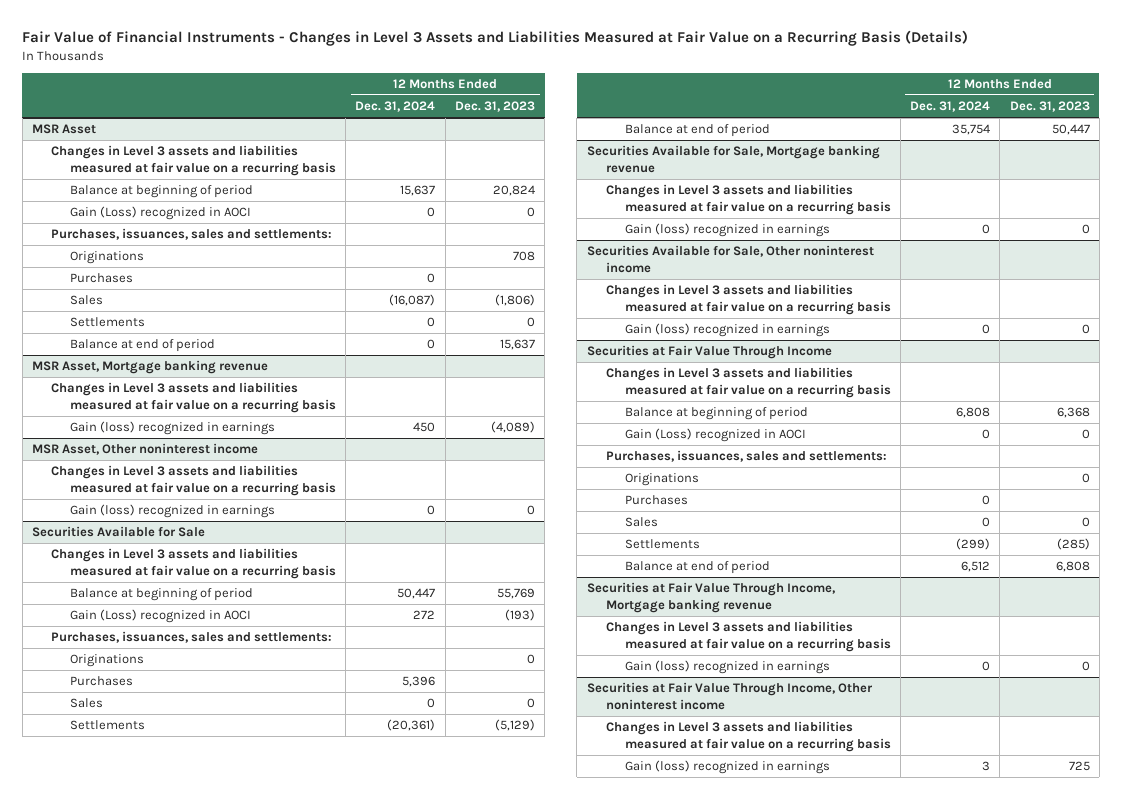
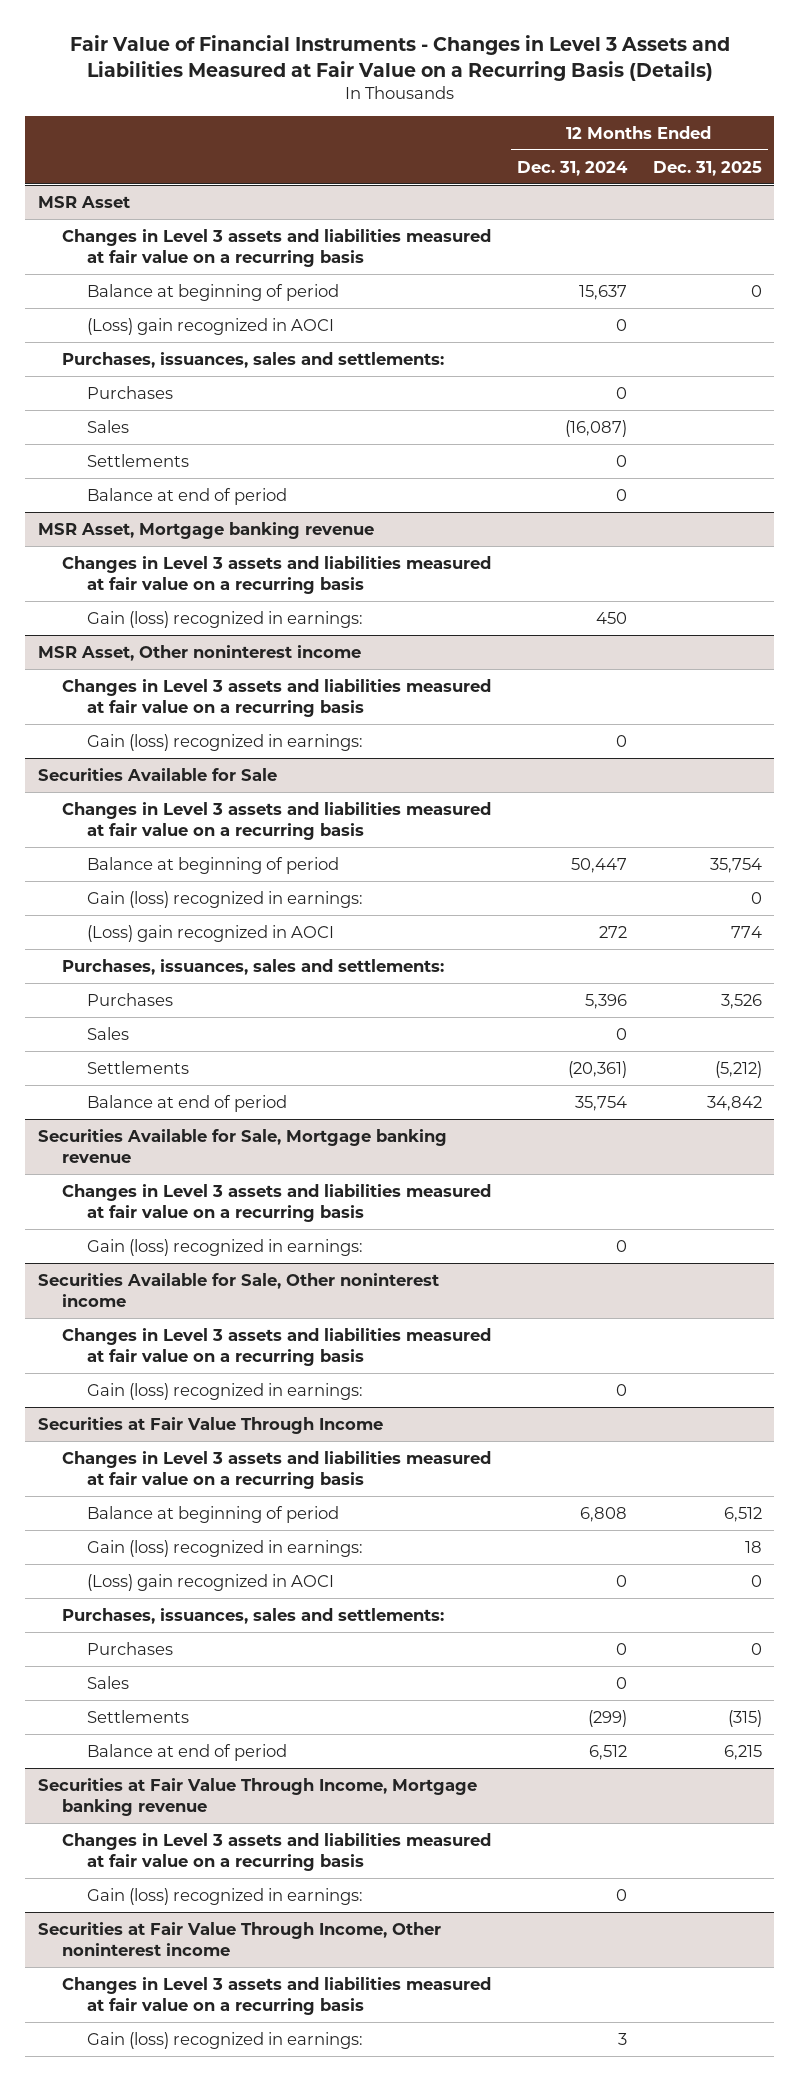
- | 12 Months Ended Dec. 31, 2024 | 12 Months Ended Dec. 31, 2023
+ | 12 Months Ended Dec. 31, 2024 | 12 Months Ended Dec. 31, 2025
@ MSR Asset
- Gain (Loss) recognized in AOCI | 0 | 0
+ (Loss) gain recognized in AOCI | 0 |
- Originations | | 708
@ MSR Asset, Mortgage banking revenue
- Gain (loss) recognized in earnings | 450 | (4,089)
+ Gain (loss) recognized in earnings: | 450 |
@ MSR Asset, Other noninterest income
- Gain (loss) recognized in earnings | 0 | 0
+ Gain (loss) recognized in earnings: | 0 |
@ Securities Available for Sale
- Gain (Loss) recognized in AOCI | 272 | (193)
+ Gain (loss) recognized in earnings: | | 0
+ (Loss) gain recognized in AOCI | 272 | 774
- Originations | | 0
@ Securities Available for Sale, Mortgage banking revenue
- Gain (loss) recognized in earnings | 0 | 0
+ Gain (loss) recognized in earnings: | 0 |
@ Securities Available for Sale, Other noninterest income
- Gain (loss) recognized in earnings | 0 | 0
+ Gain (loss) recognized in earnings: | 0 |
@ Securities at Fair Value Through Income
- Gain (Loss) recognized in AOCI | 0 | 0
+ Gain (loss) recognized in earnings: | | 18
+ (Loss) gain recognized in AOCI | 0 | 0
- Originations | | 0
@ Securities at Fair Value Through Income, Mortgage banking revenue
- Gain (loss) recognized in earnings | 0 | 0
+ Gain (loss) recognized in earnings: | 0 |
@ Securities at Fair Value Through Income, Other noninterest income
- Gain (loss) recognized in earnings | 3 | 725
+ Gain (loss) recognized in earnings: | 3 |

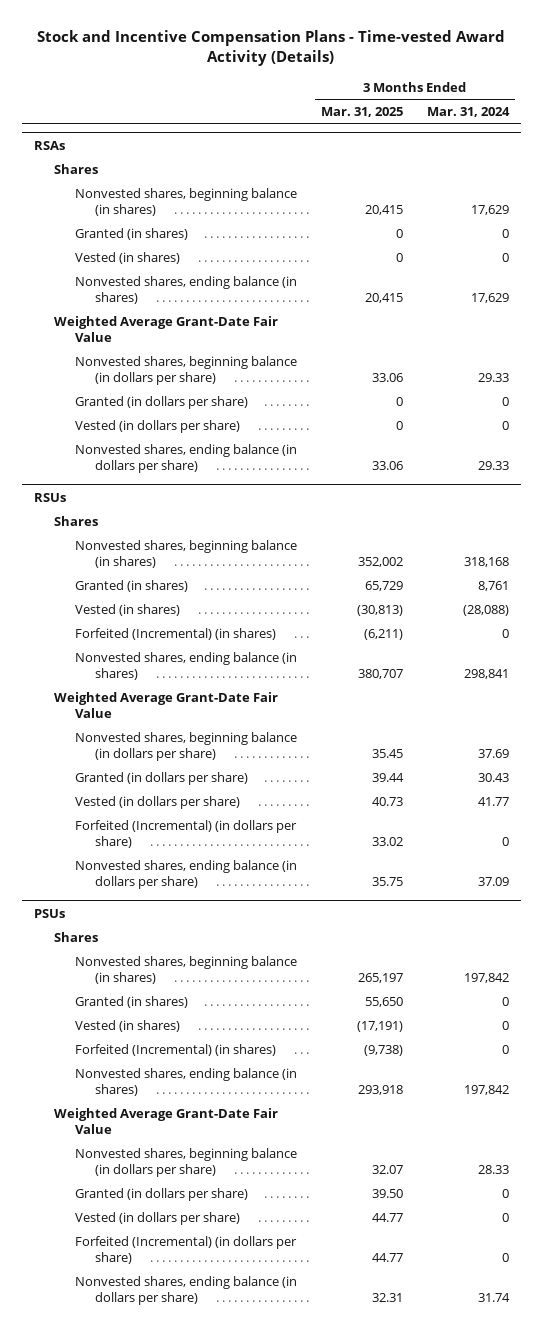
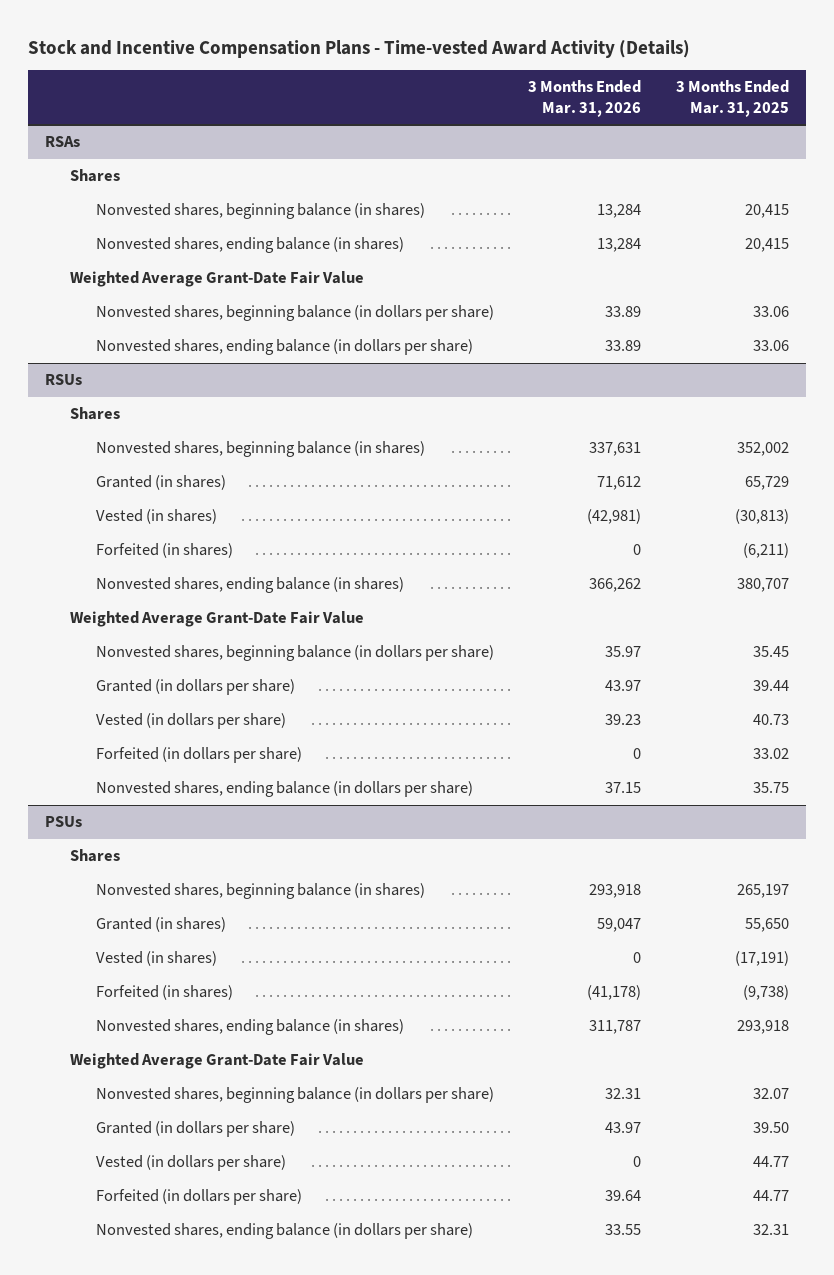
- | 3 Months Ended Mar. 31, 2025 | 3 Months Ended Mar. 31, 2024
+ | 3 Months Ended Mar. 31, 2026 | 3 Months Ended Mar. 31, 2025
@ RSAs
- Granted (in shares) | 0 | 0
- Vested (in shares) | 0 | 0
- Granted (in dollars per share) | 0 | 0
- Vested (in dollars per share) | 0 | 0
@ RSUs
- Forfeited (Incremental) (in shares) | (6,211) | 0
+ Forfeited (in shares) | 0 | (6,211)
- Forfeited (Incremental) (in dollars per share) | 33.02 | 0
+ Forfeited (in dollars per share) | 0 | 33.02
@ PSUs
- Forfeited (Incremental) (in shares) | (9,738) | 0
+ Forfeited (in shares) | (41,178) | (9,738)
- Forfeited (Incremental) (in dollars per share) | 44.77 | 0
+ Forfeited (in dollars per share) | 39.64 | 44.77

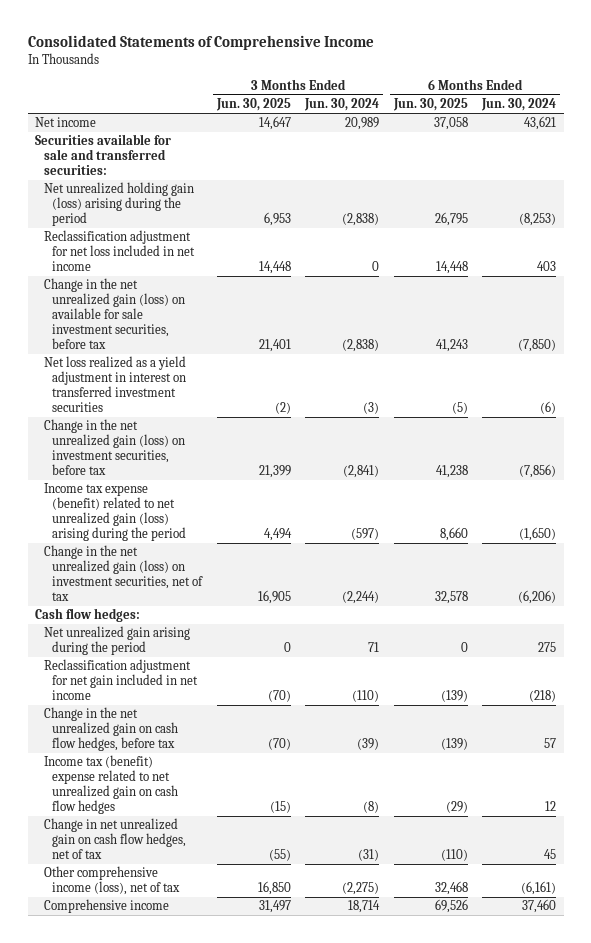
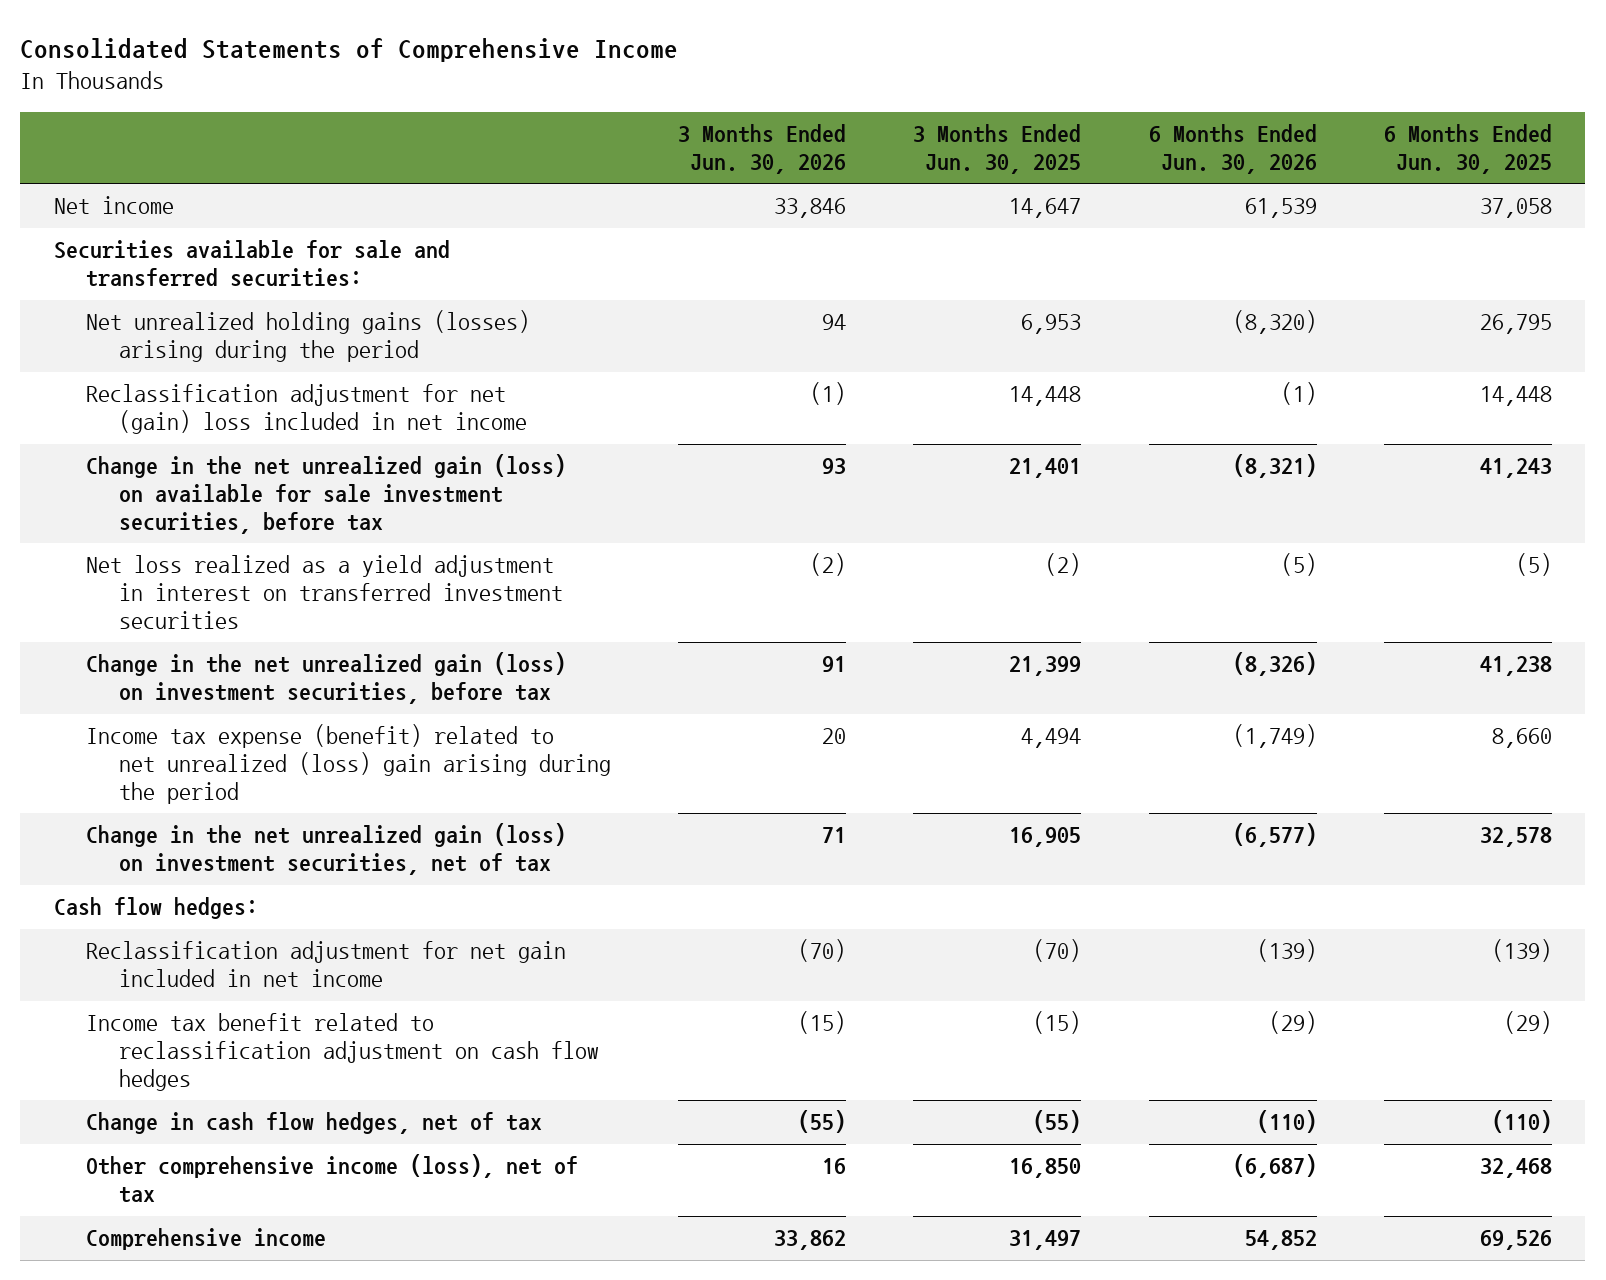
- | 3 Months Ended Jun. 30, 2025 | 3 Months Ended Jun. 30, 2024 | 6 Months Ended Jun. 30, 2025 | 6 Months Ended Jun. 30, 2024
+ | 3 Months Ended Jun. 30, 2026 | 3 Months Ended Jun. 30, 2025 | 6 Months Ended Jun. 30, 2026 | 6 Months Ended Jun. 30, 2025
- Net unrealized holding gain (loss) arising during the period | 6,953 | (2,838) | 26,795 | (8,253)
- Reclassification adjustment for net loss included in net income | 14,448 | 0 | 14,448 | 403
+ Net unrealized holding gains (losses) arising during the period | 94 | 6,953 | (8,320) | 26,795
+ Reclassification adjustment for net (gain) loss included in net income | (1) | 14,448 | (1) | 14,448
- Income tax expense (benefit) related to net unrealized gain (loss) arising during the period | 4,494 | (597) | 8,660 | (1,650)
+ Income tax expense (benefit) related to net unrealized (loss) gain arising during the period | 20 | 4,494 | (1,749) | 8,660
- Net unrealized gain arising during the period | 0 | 71 | 0 | 275
- Change in the net unrealized gain on cash flow hedges, before tax | (70) | (39) | (139) | 57
- Income tax (benefit) expense related to net unrealized gain on cash flow hedges | (15) | (8) | (29) | 12
- Change in net unrealized gain on cash flow hedges, net of tax | (55) | (31) | (110) | 45
+ Income tax benefit related to reclassification adjustment on cash flow hedges | (15) | (15) | (29) | (29)
+ Change in cash flow hedges, net of tax | (55) | (55) | (110) | (110)

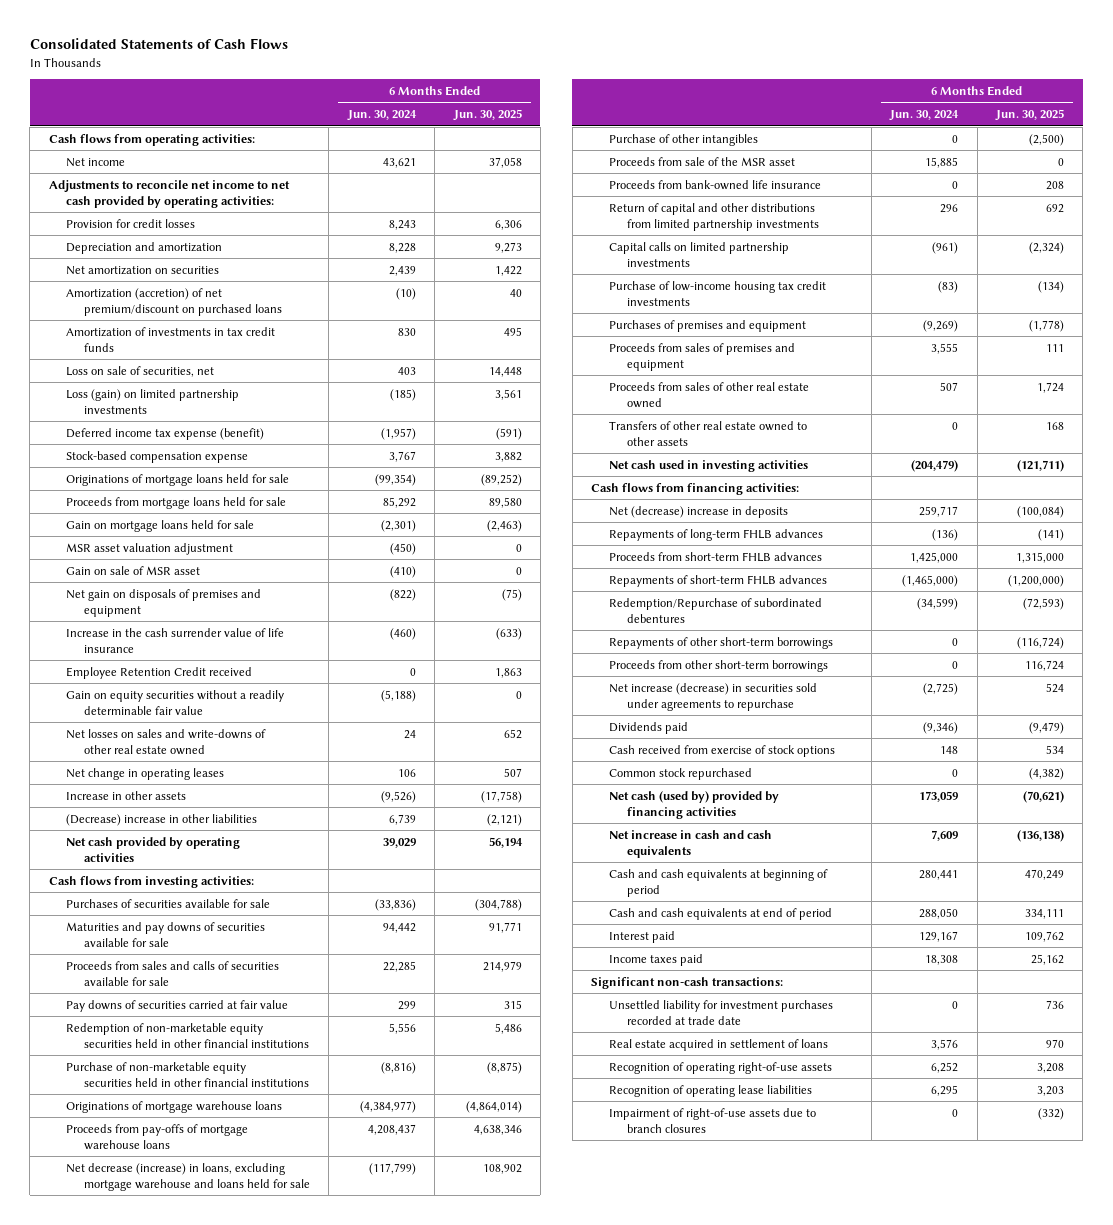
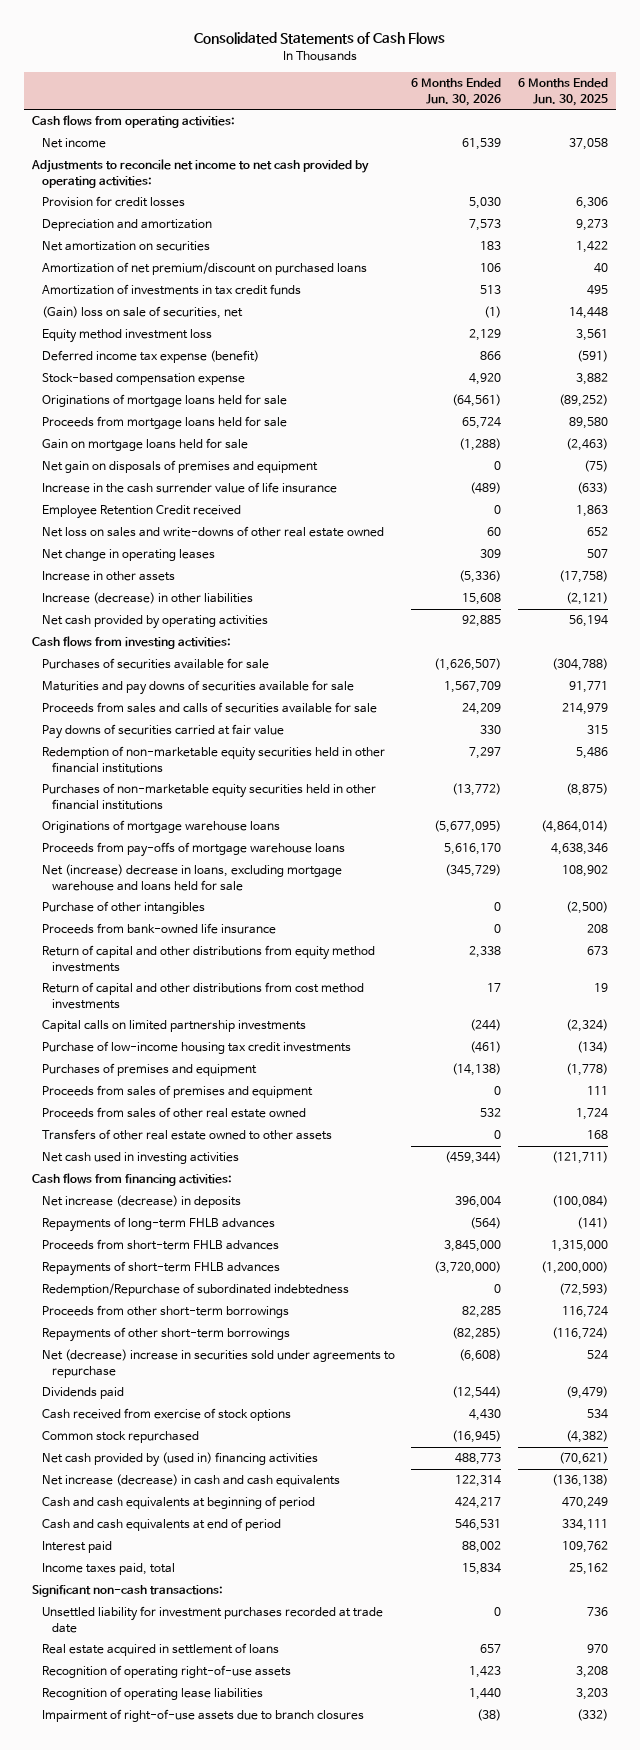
- | 6 Months Ended Jun. 30, 2024 | 6 Months Ended Jun. 30, 2025
+ | 6 Months Ended Jun. 30, 2026 | 6 Months Ended Jun. 30, 2025
- Amortization (accretion) of net premium/discount on purchased loans | (10) | 40
+ Amortization of net premium/discount on purchased loans | 106 | 40
- Loss on sale of securities, net | 403 | 14,448
- Loss (gain) on limited partnership investments | (185) | 3,561
+ (Gain) loss on sale of securities, net | (1) | 14,448
+ Equity method investment loss | 2,129 | 3,561
- MSR asset valuation adjustment | (450) | 0
- Gain on sale of MSR asset | (410) | 0
- Gain on equity securities without a readily determinable fair value | (5,188) | 0
- Net losses on sales and write-downs of other real estate owned | 24 | 652
+ Net loss on sales and write-downs of other real estate owned | 60 | 652
- (Decrease) increase in other liabilities | 6,739 | (2,121)
+ Increase (decrease) in other liabilities | 15,608 | (2,121)
- Purchase of non-marketable equity securities held in other financial institutions | (8,816) | (8,875)
+ Purchases of non-marketable equity securities held in other financial institutions | (13,772) | (8,875)
- Net decrease (increase) in loans, excluding mortgage warehouse and loans held for sale | (117,799) | 108,902
+ Net (increase) decrease in loans, excluding mortgage warehouse and loans held for sale | (345,729) | 108,902
- Proceeds from sale of the MSR asset | 15,885 | 0
- Return of capital and other distributions from limited partnership investments | 296 | 692
+ Return of capital and other distributions from equity method investments | 2,338 | 673
+ Return of capital and other distributions from cost method investments | 17 | 19
- Net (decrease) increase in deposits | 259,717 | (100,084)
+ Net increase (decrease) in deposits | 396,004 | (100,084)
- Redemption/Repurchase of subordinated debentures | (34,599) | (72,593)
+ Redemption/Repurchase of subordinated indebtedness | 0 | (72,593)
- Net increase (decrease) in securities sold under agreements to repurchase | (2,725) | 524
moved down: Repayments of other short-term borrowings | (82,285) | (116,724)
+ Net (decrease) increase in securities sold under agreements to repurchase | (6,608) | 524
- Net cash (used by) provided by financing activities | 173,059 | (70,621)
- Net increase in cash and cash equivalents | 7,609 | (136,138)
+ Net cash provided by (used in) financing activities | 488,773 | (70,621)
+ Net increase (decrease) in cash and cash equivalents | 122,314 | (136,138)
- Income taxes paid | 18,308 | 25,162
+ Income taxes paid, total | 15,834 | 25,162

